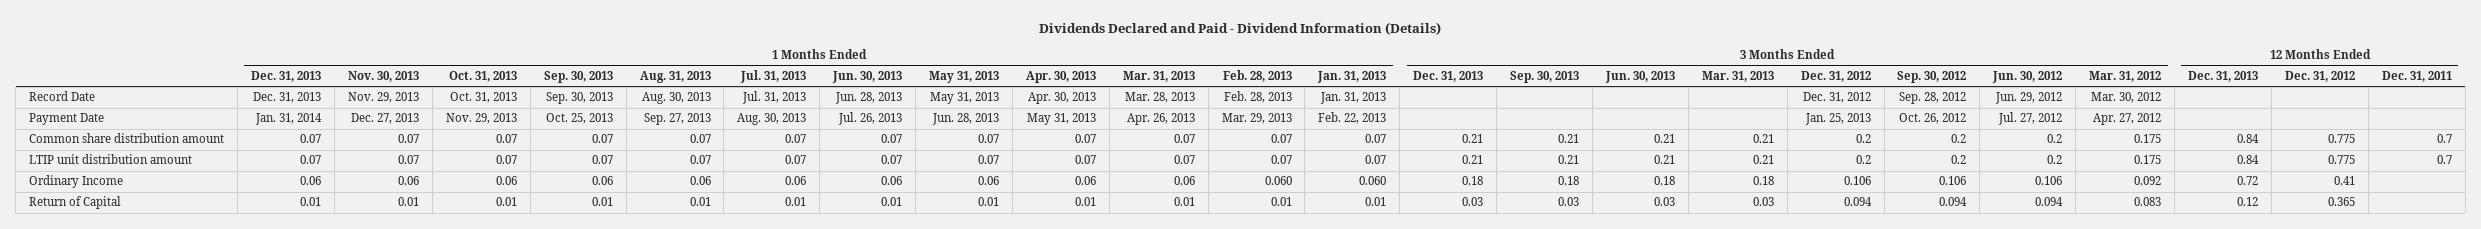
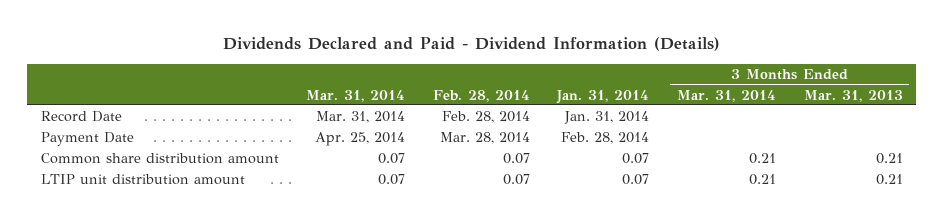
- | 1 Months Ended Dec. 31, 2013 | 1 Months Ended Nov. 30, 2013 | 1 Months Ended Oct. 31, 2013 | 1 Months Ended Sep. 30, 2013 | 1 Months Ended Aug. 31, 2013 | 1 Months Ended Jul. 31, 2013 | 1 Months Ended Jun. 30, 2013 | 1 Months Ended May 31, 2013 | 1 Months Ended Apr. 30, 2013 | 1 Months Ended Mar. 31, 2013 | 1 Months Ended Feb. 28, 2013 | 1 Months Ended Jan. 31, 2013 | 3 Months Ended Dec. 31, 2013 | 3 Months Ended Sep. 30, 2013 | 3 Months Ended Jun. 30, 2013 | 3 Months Ended Mar. 31, 2013 | 3 Months Ended Dec. 31, 2012 | 3 Months Ended Sep. 30, 2012 | 3 Months Ended Jun. 30, 2012 | 3 Months Ended Mar. 31, 2012 | 12 Months Ended Dec. 31, 2013 | 12 Months Ended Dec. 31, 2012 | 12 Months Ended Dec. 31, 2011
+ | Mar. 31, 2014 | Feb. 28, 2014 | Jan. 31, 2014 | 3 Months Ended Mar. 31, 2014 | 3 Months Ended Mar. 31, 2013
- Ordinary Income | 0.06 | 0.06 | 0.06 | 0.06 | 0.06 | 0.06 | 0.06 | 0.06 | 0.06 | 0.06 | 0.060 | 0.060 | 0.18 | 0.18 | 0.18 | 0.18 | 0.106 | 0.106 | 0.106 | 0.092 | 0.72 | 0.41 |
- Return of Capital | 0.01 | 0.01 | 0.01 | 0.01 | 0.01 | 0.01 | 0.01 | 0.01 | 0.01 | 0.01 | 0.01 | 0.01 | 0.03 | 0.03 | 0.03 | 0.03 | 0.094 | 0.094 | 0.094 | 0.083 | 0.12 | 0.365 |

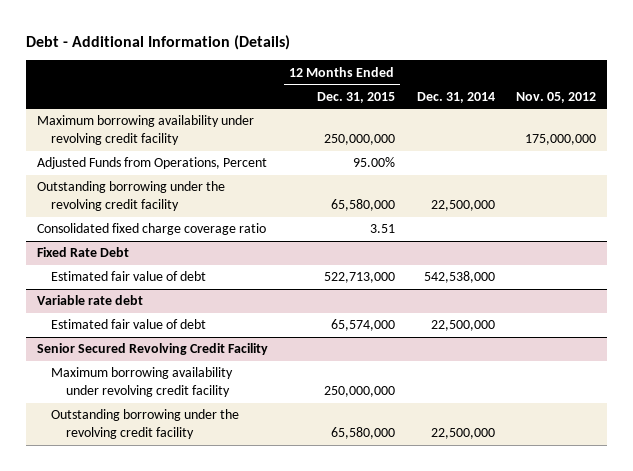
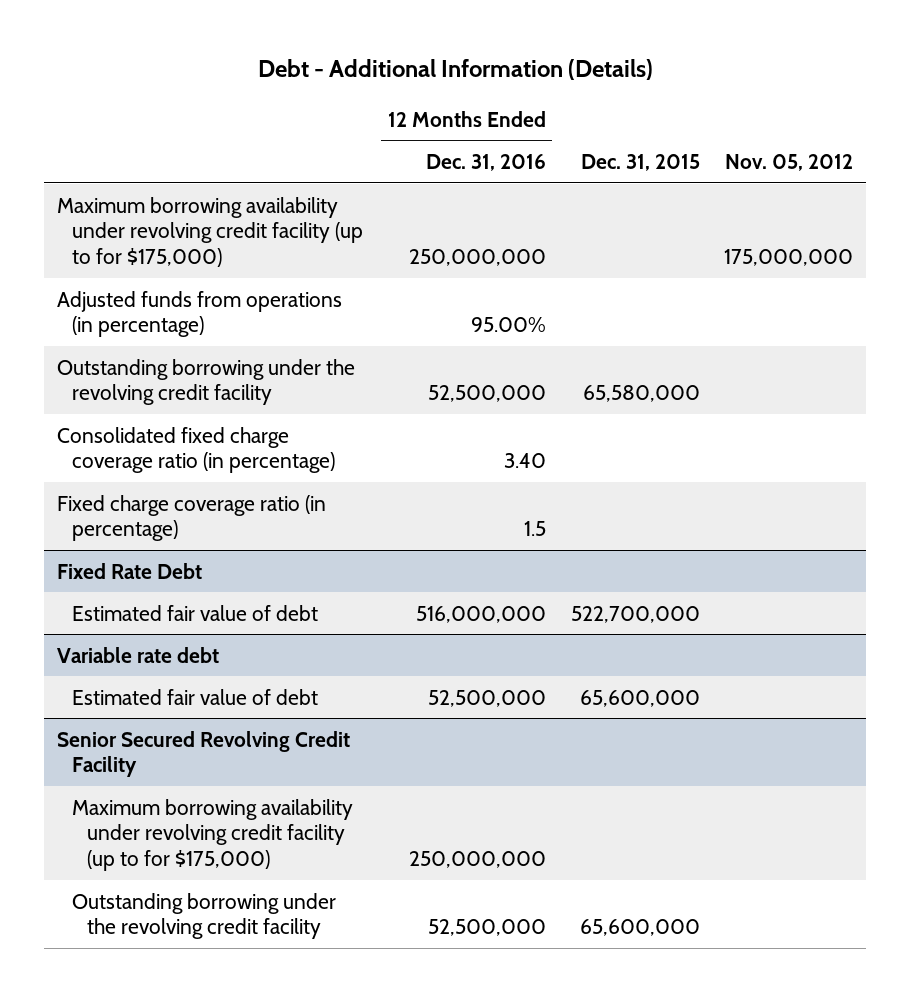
- | 12 Months Ended Dec. 31, 2015 | Dec. 31, 2014 | Nov. 05, 2012
+ | 12 Months Ended Dec. 31, 2016 | Dec. 31, 2015 | Nov. 05, 2012
- Maximum borrowing availability under revolving credit facility | 250,000,000 | | 175,000,000
- Adjusted Funds from Operations, Percent | 95.00% | |
+ Maximum borrowing availability under revolving credit facility (up to for $175,000) | 250,000,000 | | 175,000,000
+ Adjusted funds from operations (in percentage) | 95.00% | |
- Consolidated fixed charge coverage ratio | 3.51 | |
+ Consolidated fixed charge coverage ratio (in percentage) | 3.40 | |
+ Fixed charge coverage ratio (in percentage) | 1.5 | |
@ Senior Secured Revolving Credit Facility
- Maximum borrowing availability under revolving credit facility | 250,000,000 | |
+ Maximum borrowing availability under revolving credit facility (up to for $175,000) | 250,000,000 | |

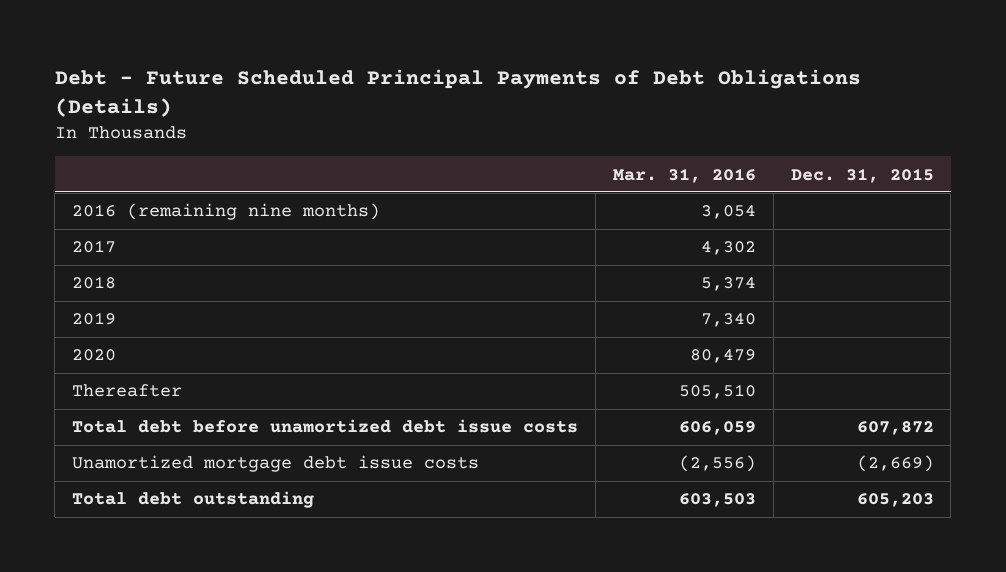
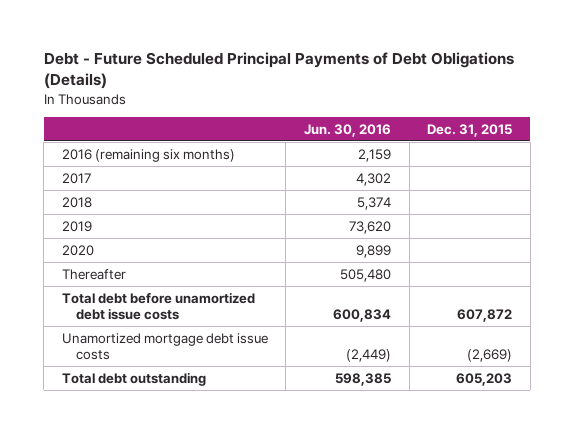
- | Mar. 31, 2016 | Dec. 31, 2015
+ | Jun. 30, 2016 | Dec. 31, 2015
- 2016 (remaining nine months) | 3,054 |
+ 2016 (remaining six months) | 2,159 |

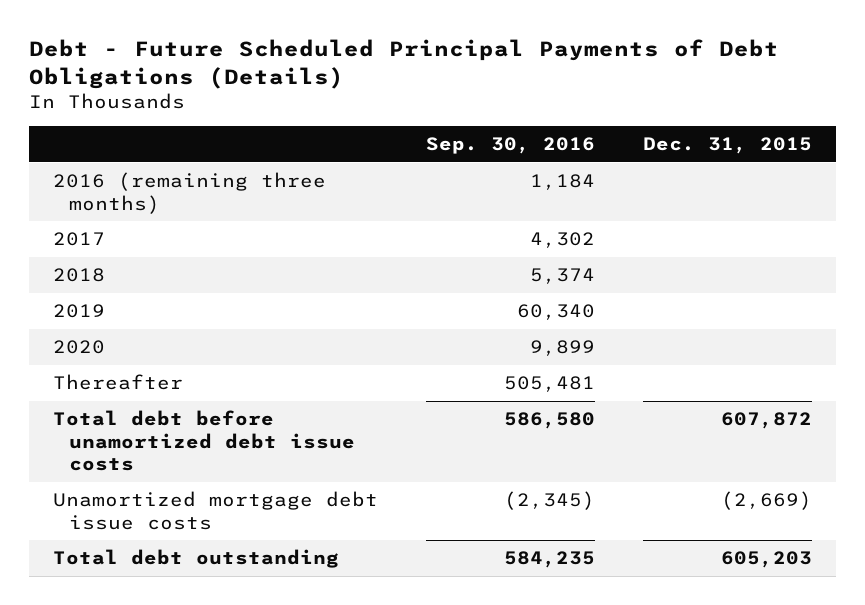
- | Jun. 30, 2016 | Dec. 31, 2015
+ | Sep. 30, 2016 | Dec. 31, 2015
- 2016 (remaining six months) | 2,159 |
+ 2016 (remaining three months) | 1,184 |

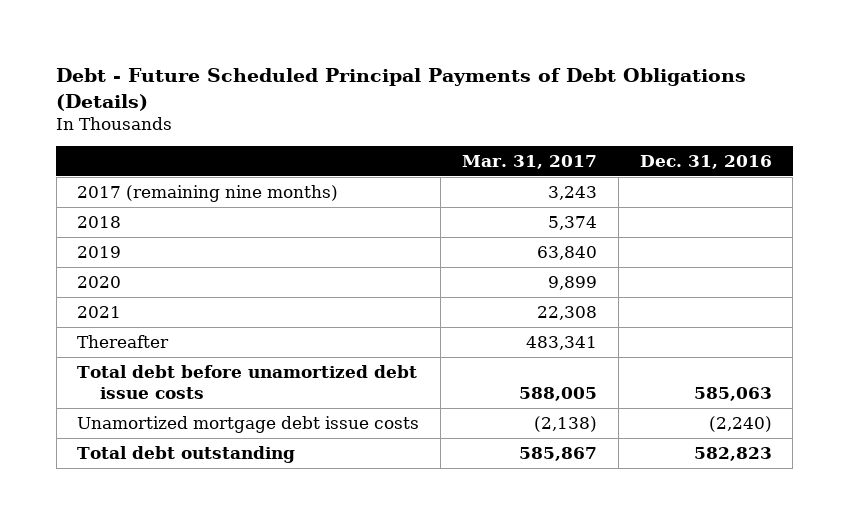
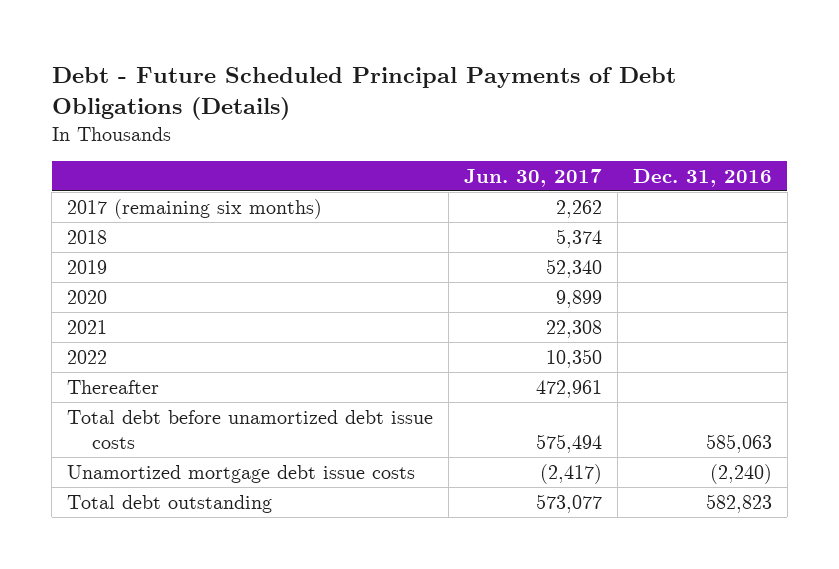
- | Mar. 31, 2017 | Dec. 31, 2016
+ | Jun. 30, 2017 | Dec. 31, 2016
- 2017 (remaining nine months) | 3,243 |
+ 2017 (remaining six months) | 2,262 |
+ 2022 | 10,350 |

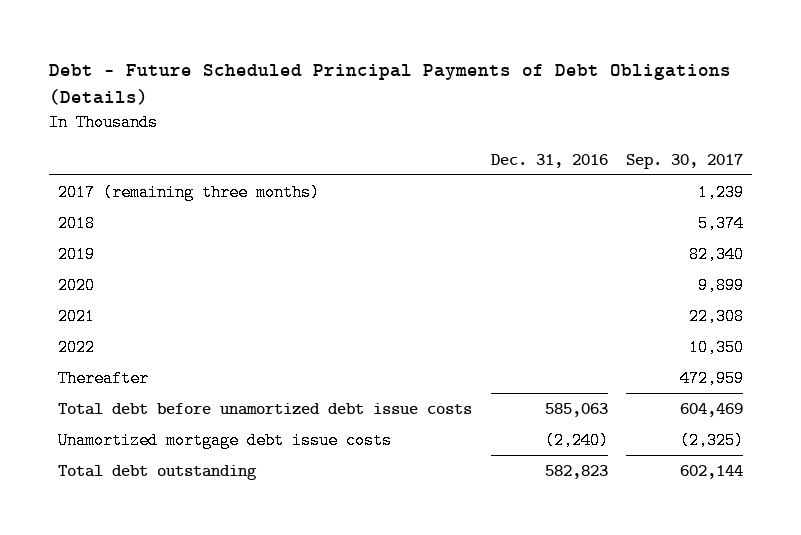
- | Jun. 30, 2017 | Dec. 31, 2016
+ | Dec. 31, 2016 | Sep. 30, 2017
- 2017 (remaining six months) | 2,262 |
+ 2017 (remaining three months) | | 1,239

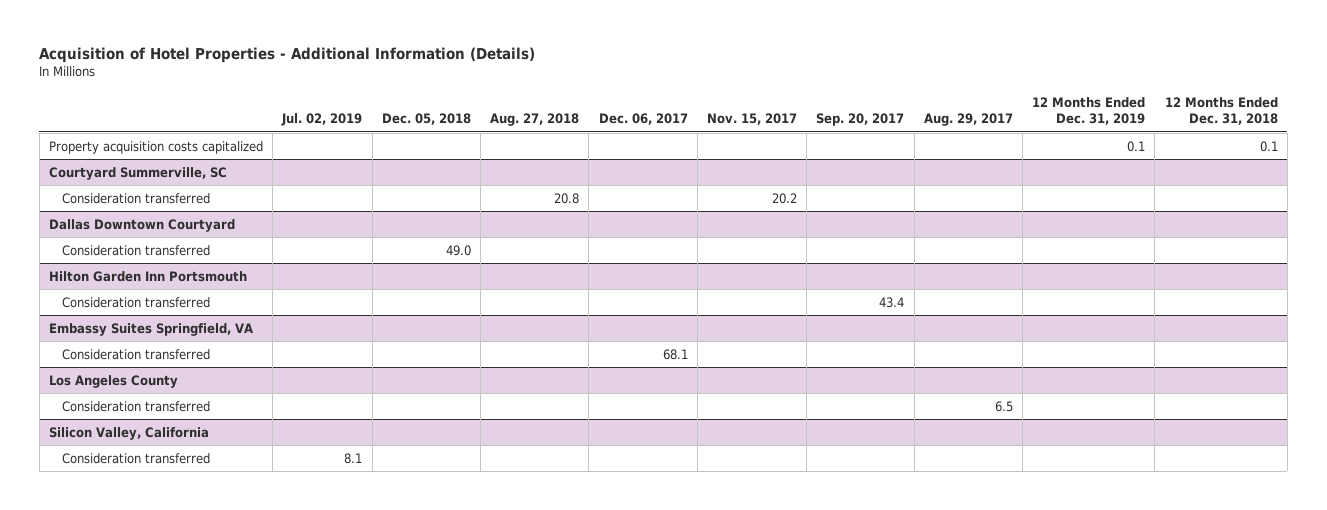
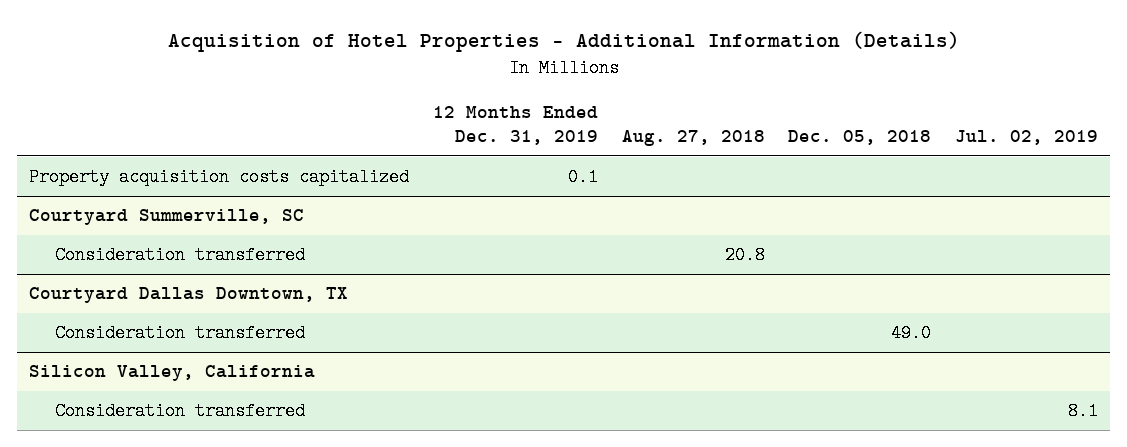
- | Jul. 02, 2019 | Dec. 05, 2018 | Aug. 27, 2018 | Dec. 06, 2017 | Nov. 15, 2017 | Sep. 20, 2017 | Aug. 29, 2017 | 12 Months Ended Dec. 31, 2019 | 12 Months Ended Dec. 31, 2018
+ | 12 Months Ended Dec. 31, 2019 | Aug. 27, 2018 | Dec. 05, 2018 | Jul. 02, 2019
- Dallas Downtown Courtyard
+ Courtyard Dallas Downtown, TX
- Hilton Garden Inn Portsmouth
- Consideration transferred | | | | | | 43.4 | | |
- Embassy Suites Springfield, VA
- Consideration transferred | | | | 68.1 | | | | |
- Los Angeles County
- Consideration transferred | | | | | | | 6.5 | |

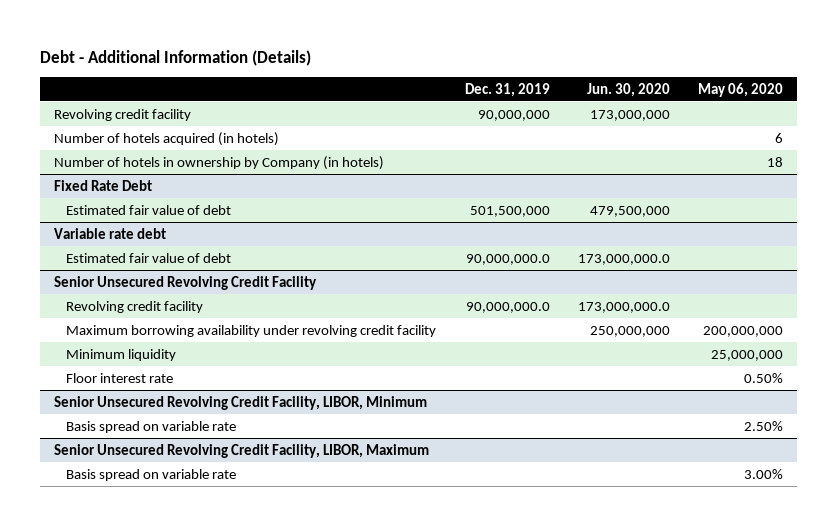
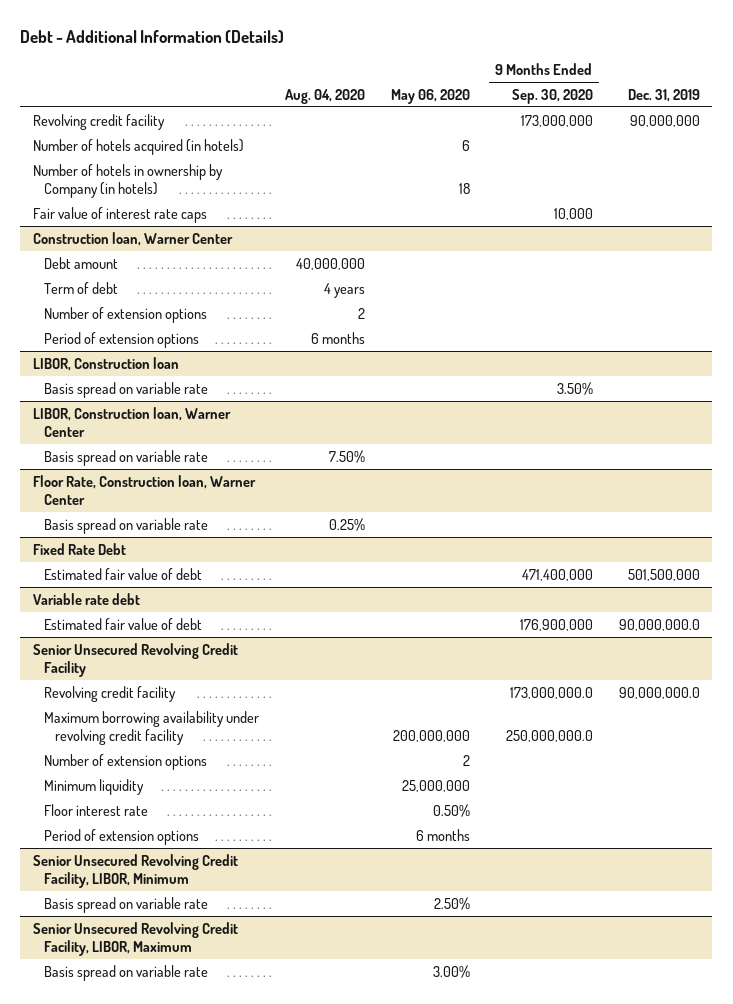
- | Dec. 31, 2019 | Jun. 30, 2020 | May 06, 2020
+ | Aug. 04, 2020 | May 06, 2020 | 9 Months Ended Sep. 30, 2020 | Dec. 31, 2019
+ Fair value of interest rate caps | | | 10,000 |
+ Construction loan, Warner Center
+ Debt amount | 40,000,000 | | |
+ Term of debt | 4 years | | |
+ Number of extension options | 2 | | |
+ Period of extension options | 6 months | | |
+ LIBOR, Construction loan
+ Basis spread on variable rate | | | 3.50% |
+ LIBOR, Construction loan, Warner Center
+ Basis spread on variable rate | 7.50% | | |
+ Floor Rate, Construction loan, Warner Center
+ Basis spread on variable rate | 0.25% | | |
@ Senior Unsecured Revolving Credit Facility
+ Number of extension options | | 2 | |
+ Period of extension options | | 6 months | |

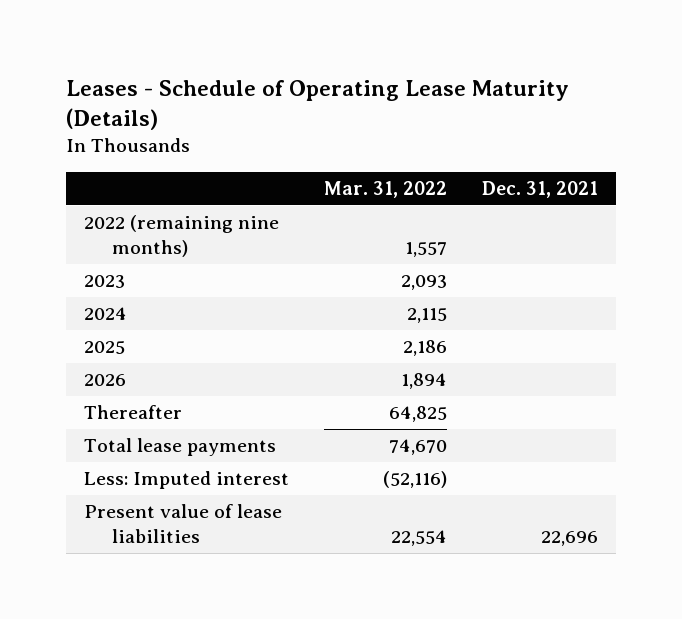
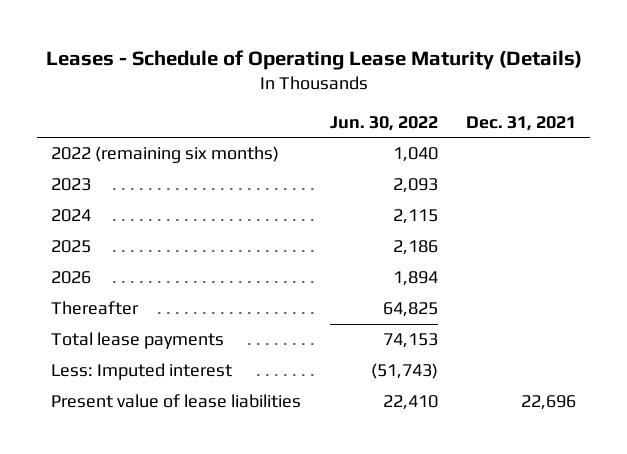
- | Mar. 31, 2022 | Dec. 31, 2021
+ | Jun. 30, 2022 | Dec. 31, 2021
- 2022 (remaining nine months) | 1,557 |
+ 2022 (remaining six months) | 1,040 |

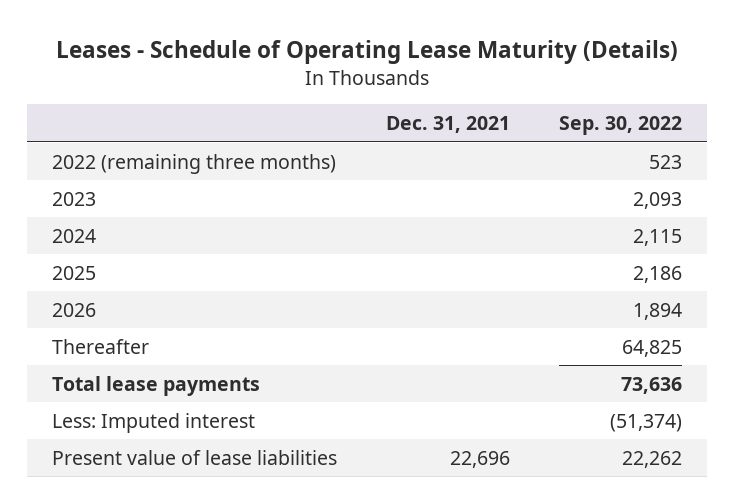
- | Jun. 30, 2022 | Dec. 31, 2021
+ | Dec. 31, 2021 | Sep. 30, 2022
- 2022 (remaining six months) | 1,040 |
+ 2022 (remaining three months) | | 523

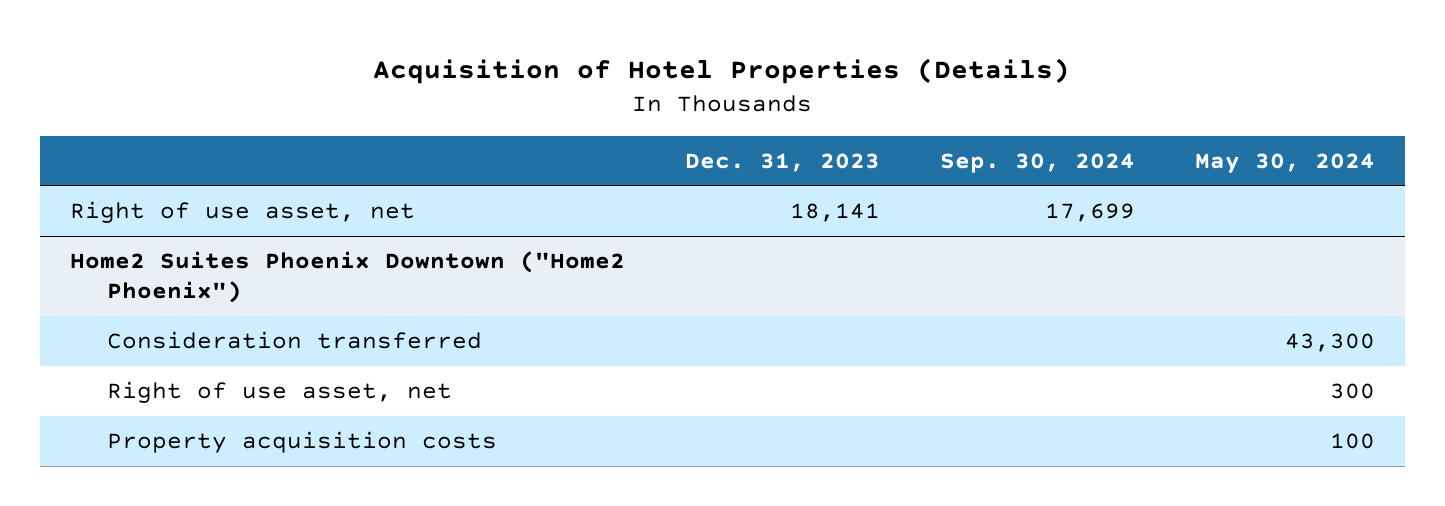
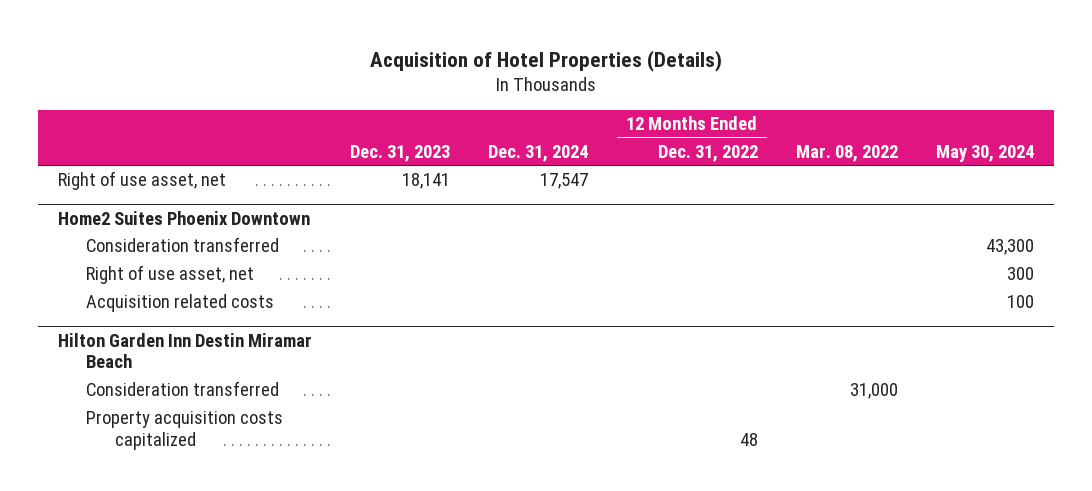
- | Dec. 31, 2023 | Sep. 30, 2024 | May 30, 2024
+ | Dec. 31, 2023 | Dec. 31, 2024 | 12 Months Ended Dec. 31, 2022 | Mar. 08, 2022 | May 30, 2024
- Home2 Suites Phoenix Downtown ("Home2 Phoenix")
+ Home2 Suites Phoenix Downtown
- Property acquisition costs | | | 100
+ Acquisition related costs | | | | | 100
+ Hilton Garden Inn Destin Miramar Beach
+ Consideration transferred | | | | 31,000 |
+ Property acquisition costs capitalized | | | 48 | |

